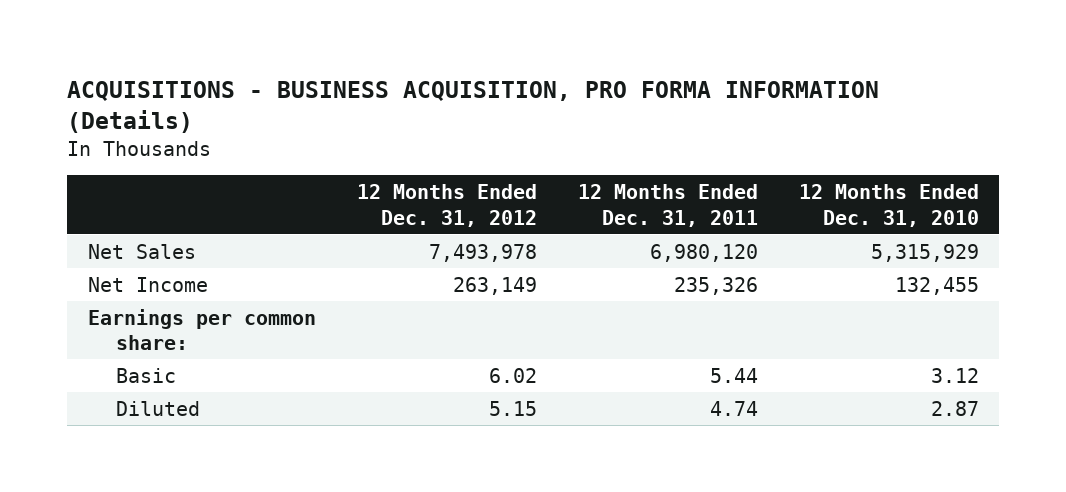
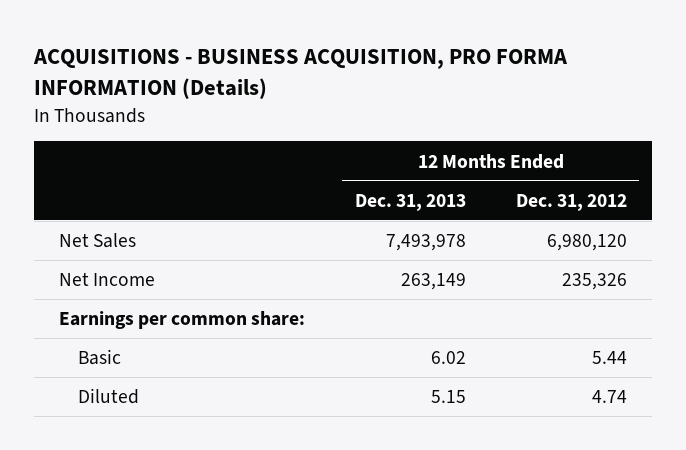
- | 12 Months Ended Dec. 31, 2012 | 12 Months Ended Dec. 31, 2011 | 12 Months Ended Dec. 31, 2010
+ | 12 Months Ended Dec. 31, 2013 | 12 Months Ended Dec. 31, 2012
- Net Sales | 7,493,978 | 6,980,120 | 5,315,929
- Net Income | 263,149 | 235,326 | 132,455
+ Net Sales | 7,493,978 | 6,980,120
+ Net Income | 263,149 | 235,326
- Basic | 6.02 | 5.44 | 3.12
- Diluted | 5.15 | 4.74 | 2.87
+ Basic | 6.02 | 5.44
+ Diluted | 5.15 | 4.74

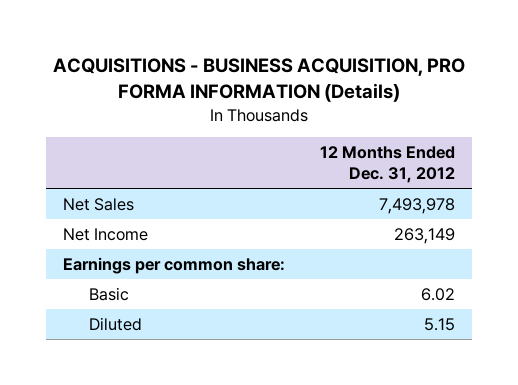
- | 12 Months Ended Dec. 31, 2013 | 12 Months Ended Dec. 31, 2012
+ | 12 Months Ended Dec. 31, 2012
- Net Sales | 7,493,978 | 6,980,120
- Net Income | 263,149 | 235,326
+ Net Sales | 7,493,978
+ Net Income | 263,149
- Basic | 6.02 | 5.44
- Diluted | 5.15 | 4.74
+ Basic | 6.02
+ Diluted | 5.15

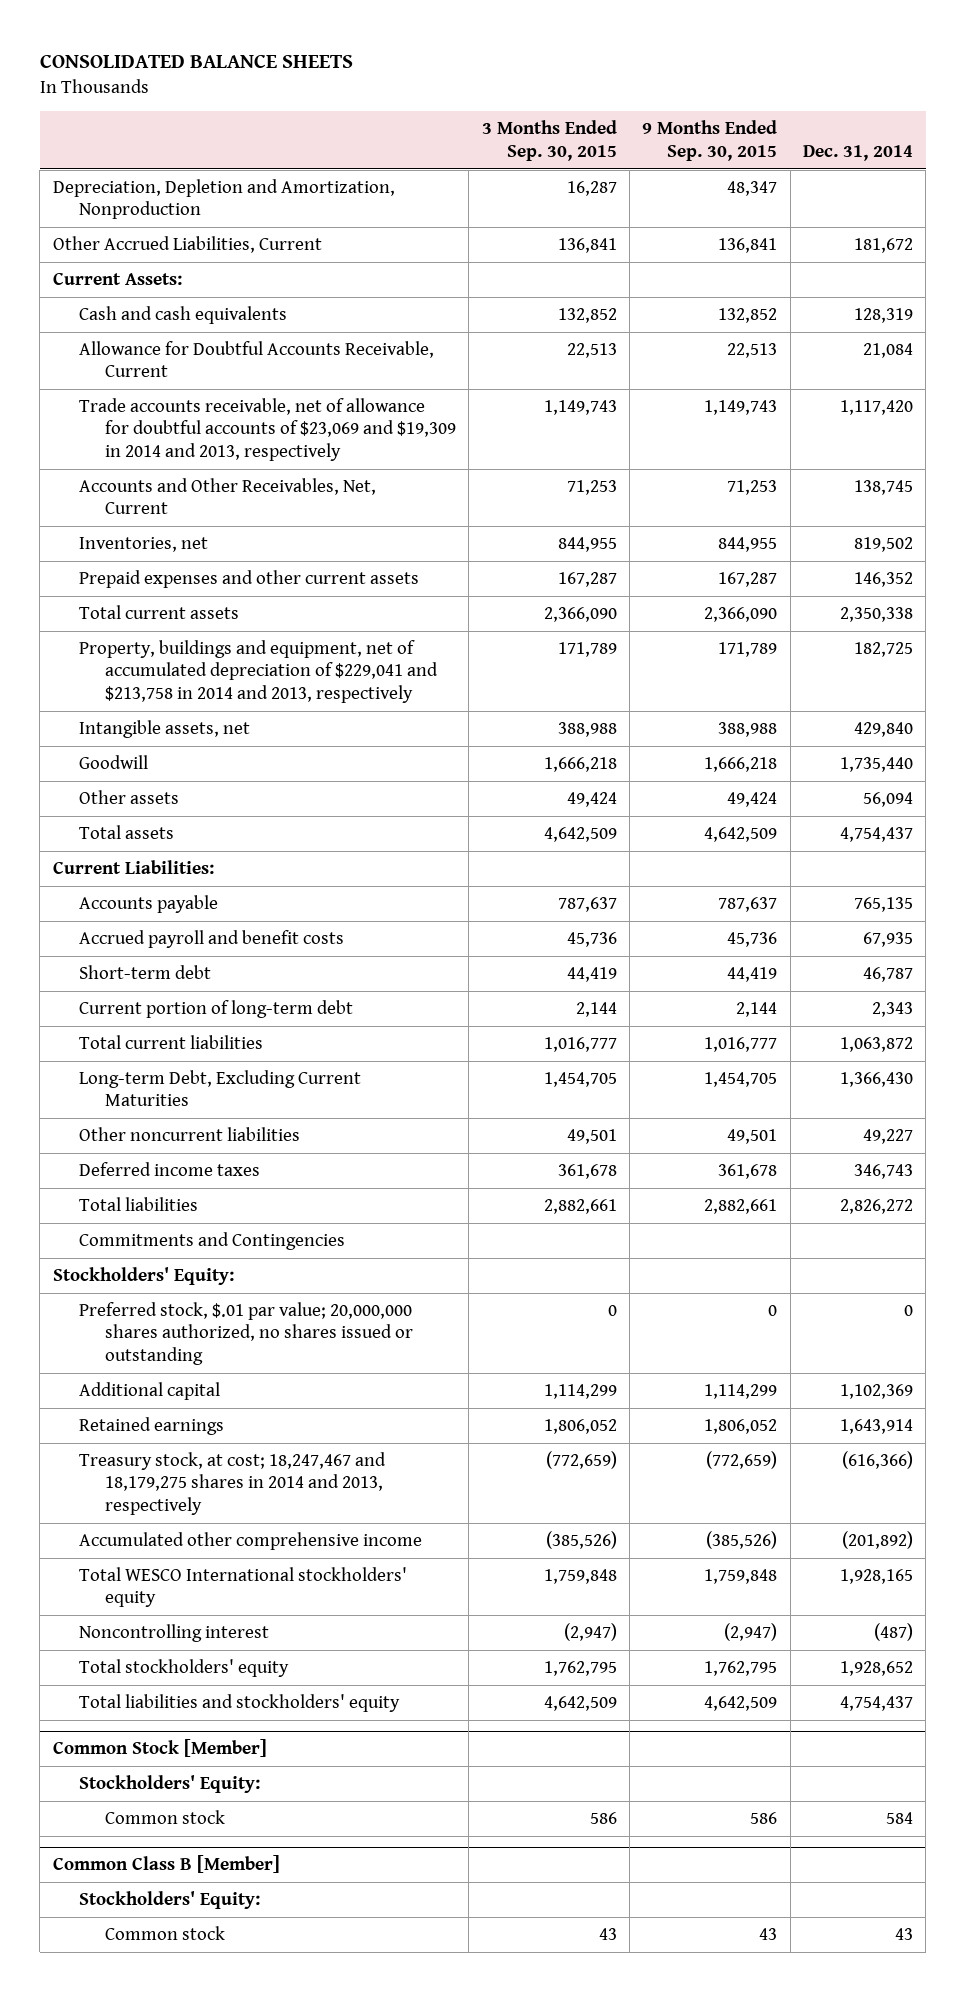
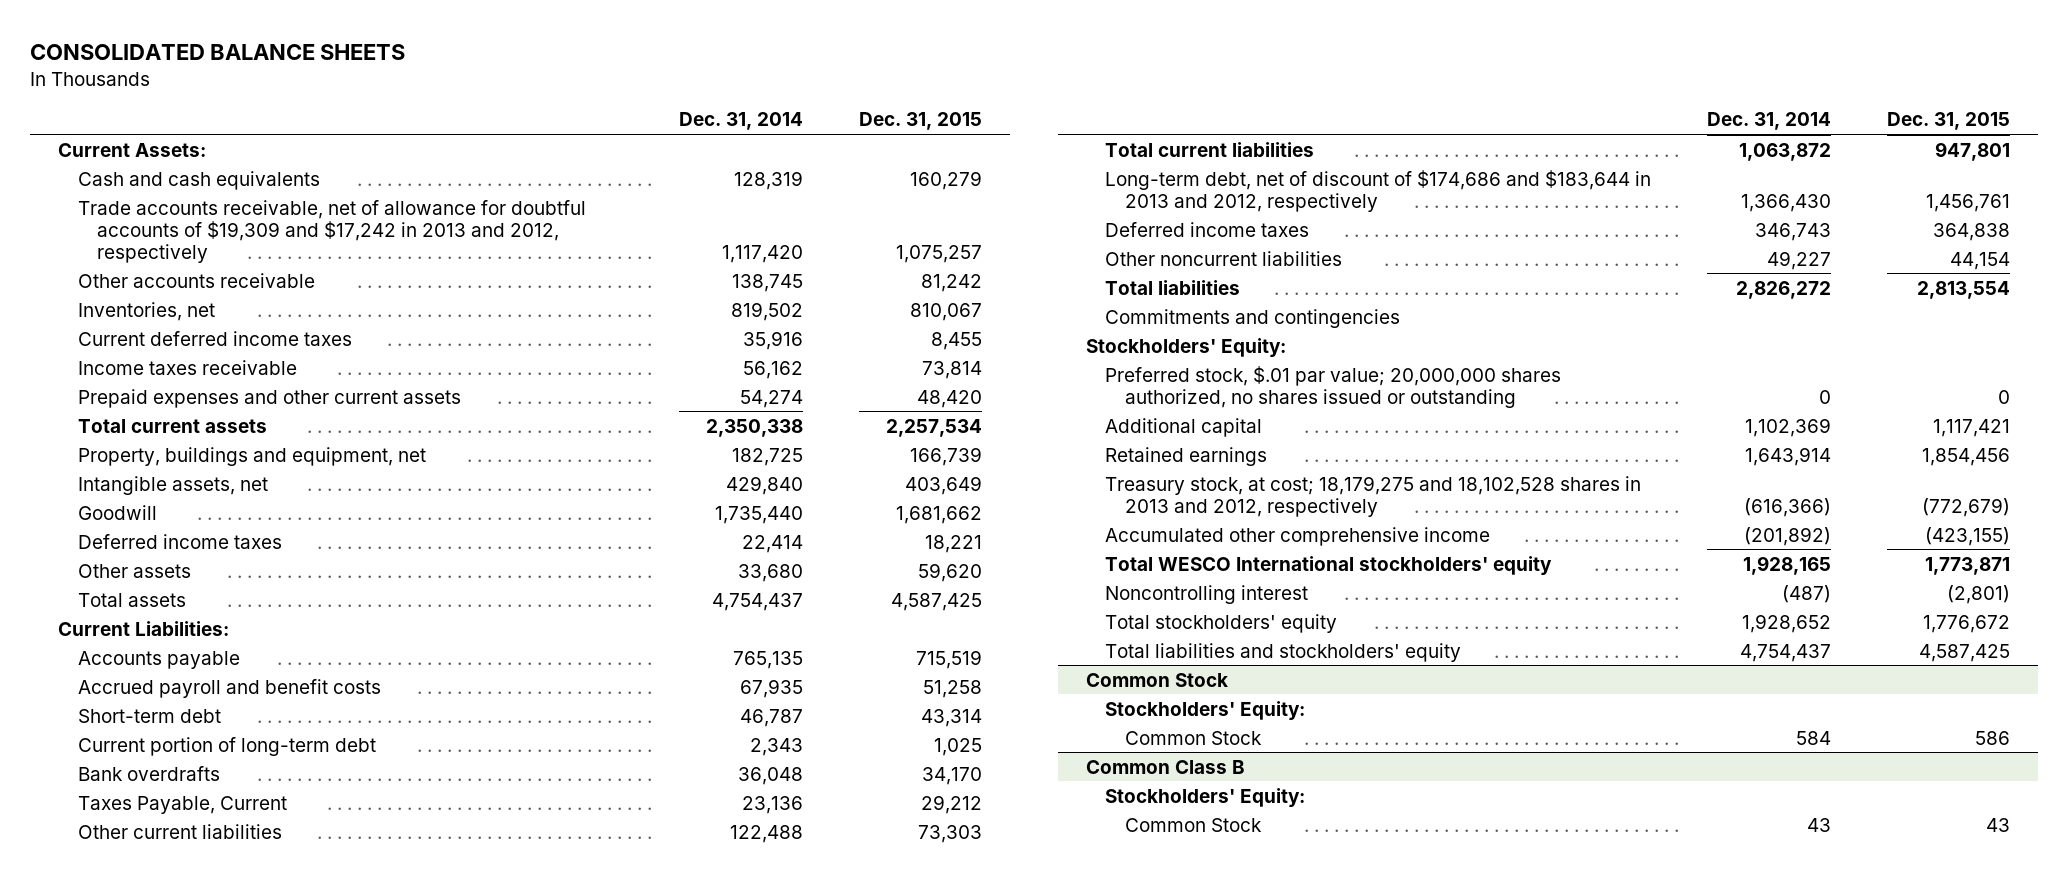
- | 3 Months Ended Sep. 30, 2015 | 9 Months Ended Sep. 30, 2015 | Dec. 31, 2014
+ | Dec. 31, 2014 | Dec. 31, 2015
- Depreciation, Depletion and Amortization, Nonproduction | 16,287 | 48,347 |
- Other Accrued Liabilities, Current | 136,841 | 136,841 | 181,672
- Allowance for Doubtful Accounts Receivable, Current | 22,513 | 22,513 | 21,084
- Trade accounts receivable, net of allowance for doubtful accounts of $23,069 and $19,309 in 2014 and 2013, respectively | 1,149,743 | 1,149,743 | 1,117,420
- Accounts and Other Receivables, Net, Current | 71,253 | 71,253 | 138,745
+ Trade accounts receivable, net of allowance for doubtful accounts of $19,309 and $17,242 in 2013 and 2012, respectively | 1,117,420 | 1,075,257
+ Other accounts receivable | 138,745 | 81,242
- Prepaid expenses and other current assets | 167,287 | 167,287 | 146,352
+ Current deferred income taxes | 35,916 | 8,455
+ Income taxes receivable | 56,162 | 73,814
+ Prepaid expenses and other current assets | 54,274 | 48,420
- Property, buildings and equipment, net of accumulated depreciation of $229,041 and $213,758 in 2014 and 2013, respectively | 171,789 | 171,789 | 182,725
+ Property, buildings and equipment, net | 182,725 | 166,739
- Other assets | 49,424 | 49,424 | 56,094
+ Deferred income taxes | 22,414 | 18,221
+ Other assets | 33,680 | 59,620
+ Bank overdrafts | 36,048 | 34,170
+ Taxes Payable, Current | 23,136 | 29,212
+ Other current liabilities | 122,488 | 73,303
- Long-term Debt, Excluding Current Maturities | 1,454,705 | 1,454,705 | 1,366,430
+ Long-term debt, net of discount of $174,686 and $183,644 in 2013 and 2012, respectively | 1,366,430 | 1,456,761
moved down: Other noncurrent liabilities | 49,227 | 44,154
- Commitments and Contingencies
+ Commitments and contingencies
- Treasury stock, at cost; 18,247,467 and 18,179,275 shares in 2014 and 2013, respectively | (772,659) | (772,659) | (616,366)
+ Treasury stock, at cost; 18,179,275 and 18,102,528 shares in 2013 and 2012, respectively | (616,366) | (772,679)
- Common Stock [Member]
+ Common Stock
- Common stock | 586 | 586 | 584
- Common Class B [Member]
+ Common Stock | 584 | 586
+ Common Class B
- Common stock | 43 | 43 | 43
+ Common Stock | 43 | 43

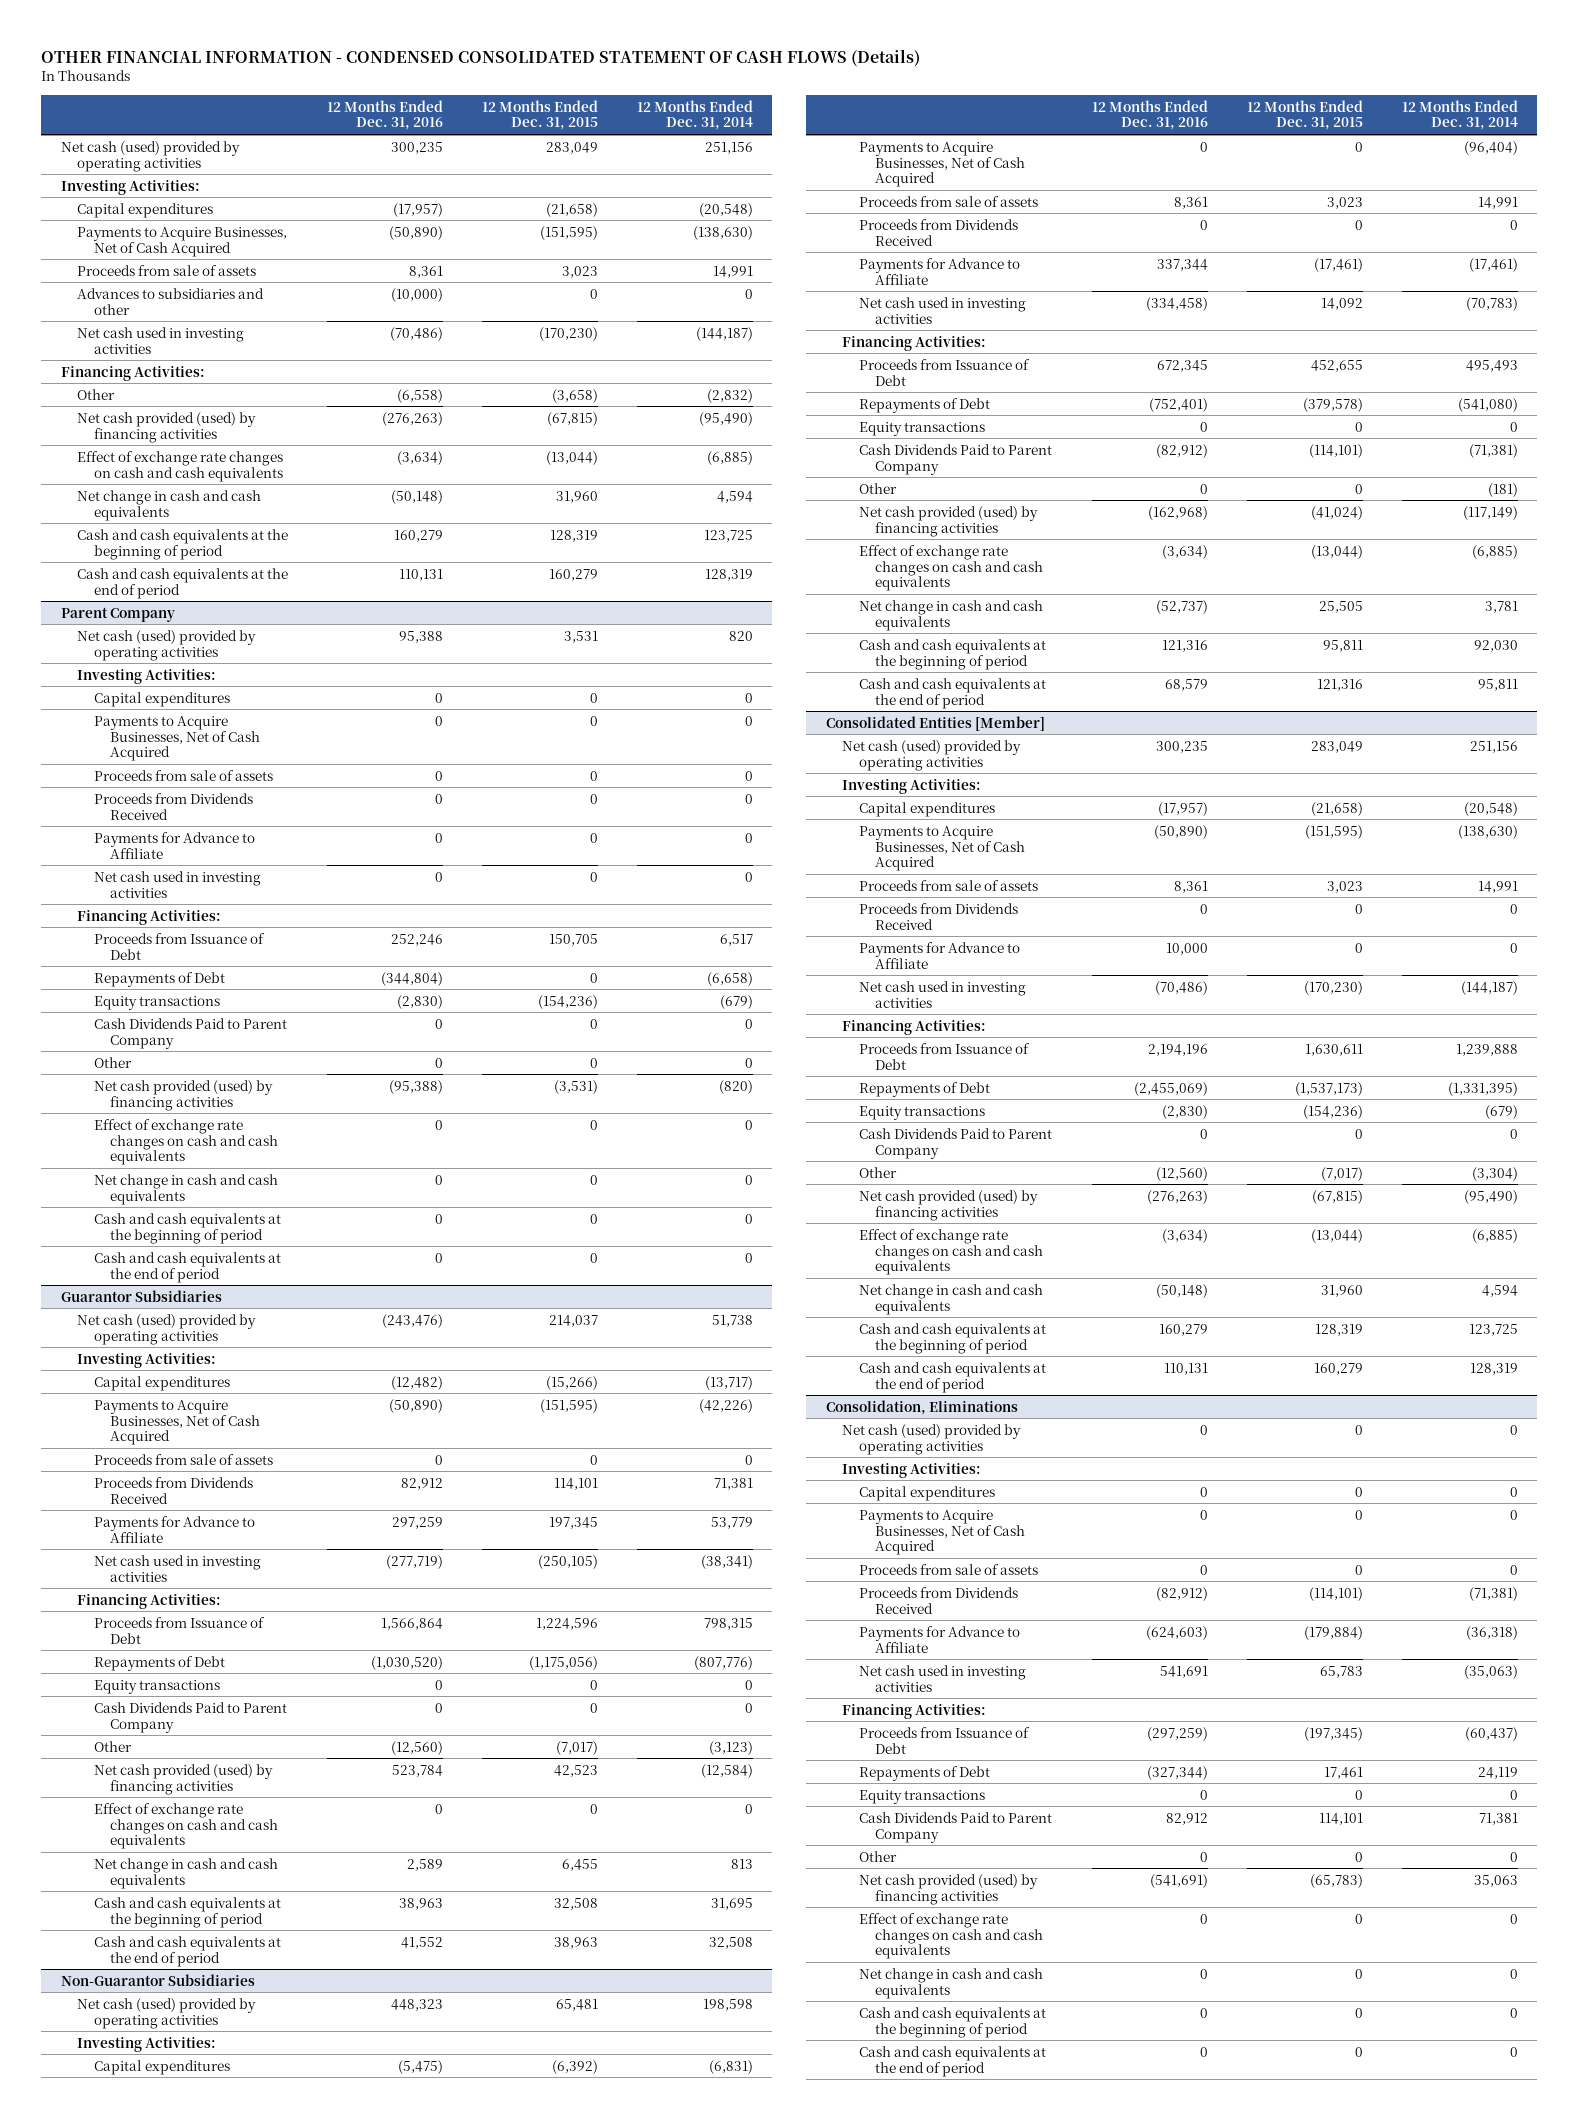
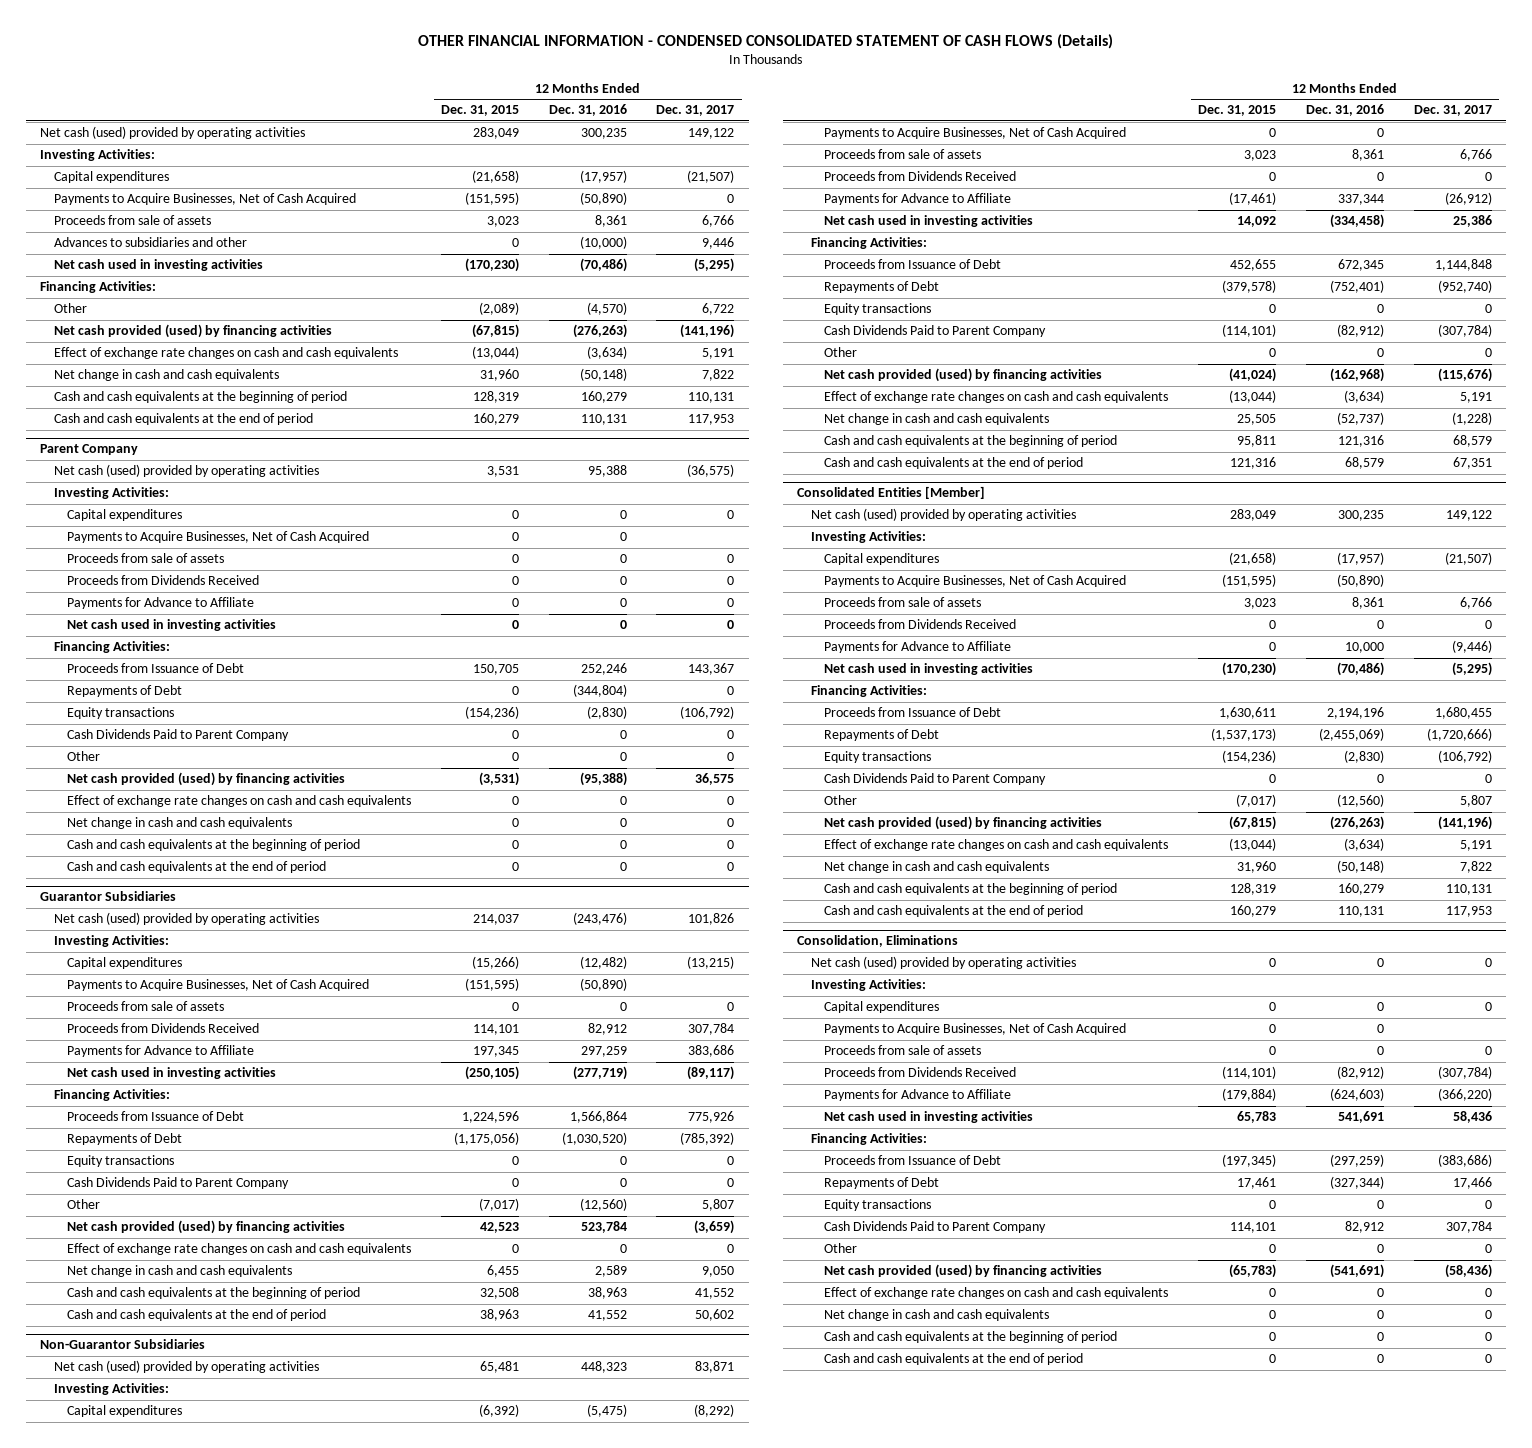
- | 12 Months Ended Dec. 31, 2016 | 12 Months Ended Dec. 31, 2015 | 12 Months Ended Dec. 31, 2014
+ | 12 Months Ended Dec. 31, 2015 | 12 Months Ended Dec. 31, 2016 | 12 Months Ended Dec. 31, 2017
- Other | (6,558) | (3,658) | (2,832)
+ Other | (2,089) | (4,570) | 6,722

